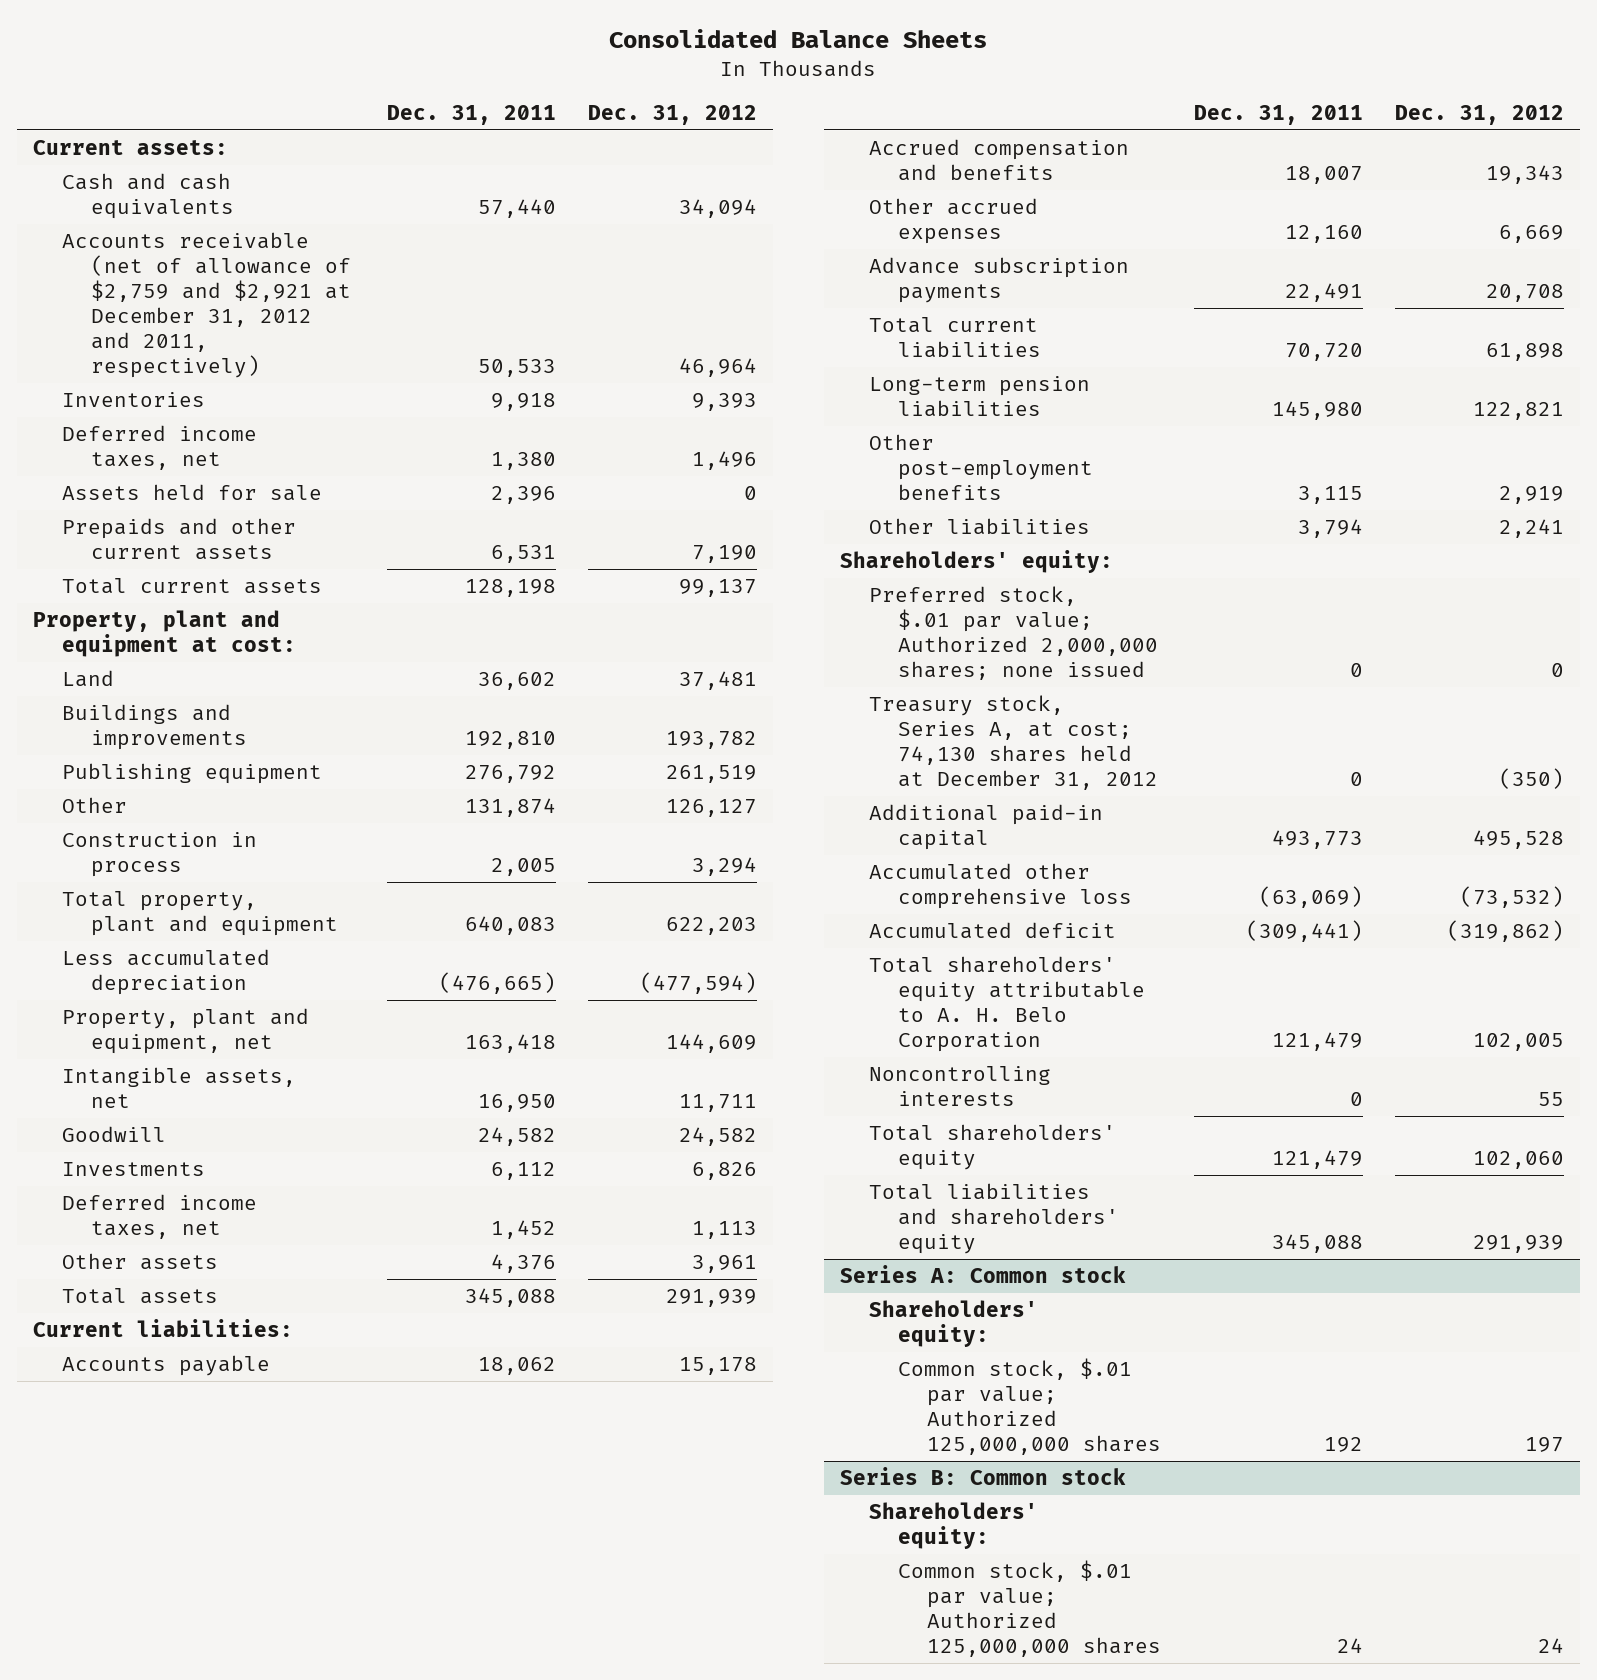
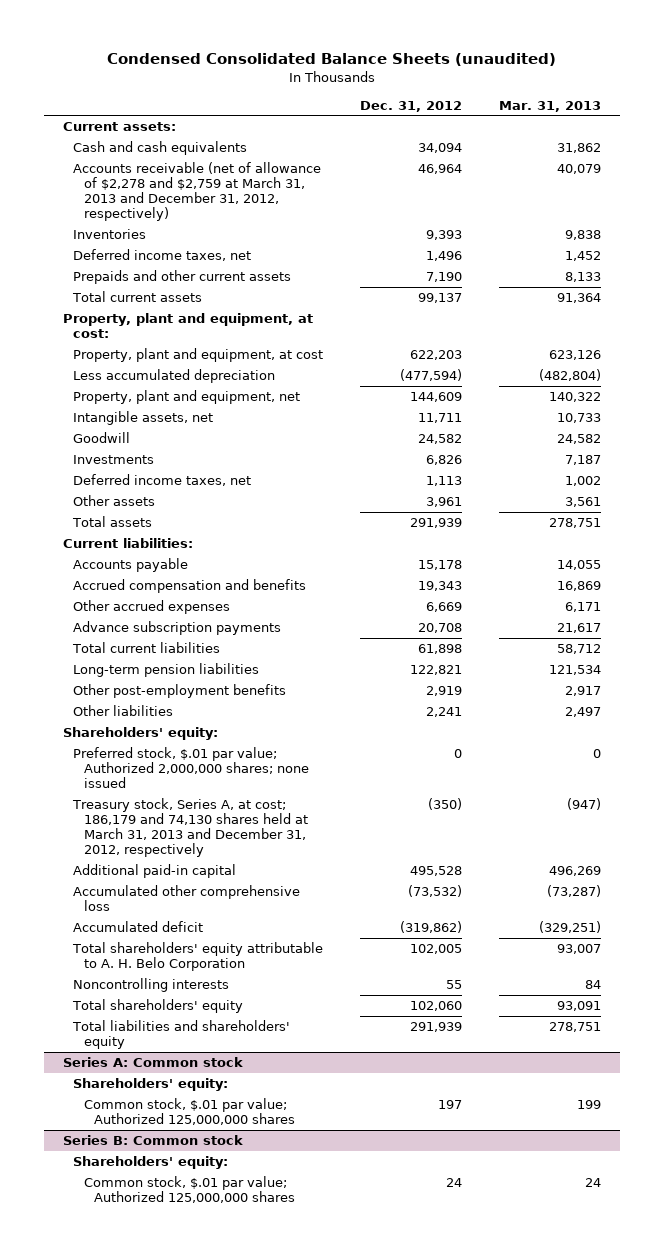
- Consolidated Balance Sheets
+ Condensed Consolidated Balance Sheets (unaudited)
- | Dec. 31, 2011 | Dec. 31, 2012
+ | Dec. 31, 2012 | Mar. 31, 2013
- Accounts receivable (net of allowance of $2,759 and $2,921 at December 31, 2012 and 2011, respectively) | 50,533 | 46,964
+ Accounts receivable (net of allowance of $2,278 and $2,759 at March 31, 2013 and December 31, 2012, respectively) | 46,964 | 40,079
- Assets held for sale | 2,396 | 0
- Property, plant and equipment at cost:
- Land | 36,602 | 37,481
- Buildings and improvements | 192,810 | 193,782
- Publishing equipment | 276,792 | 261,519
- Other | 131,874 | 126,127
- Construction in process | 2,005 | 3,294
- Total property, plant and equipment | 640,083 | 622,203
+ Property, plant and equipment, at cost:
+ Property, plant and equipment, at cost | 622,203 | 623,126
- Treasury stock, Series A, at cost; 74,130 shares held at December 31, 2012 | 0 | (350)
+ Treasury stock, Series A, at cost; 186,179 and 74,130 shares held at March 31, 2013 and December 31, 2012, respectively | (350) | (947)

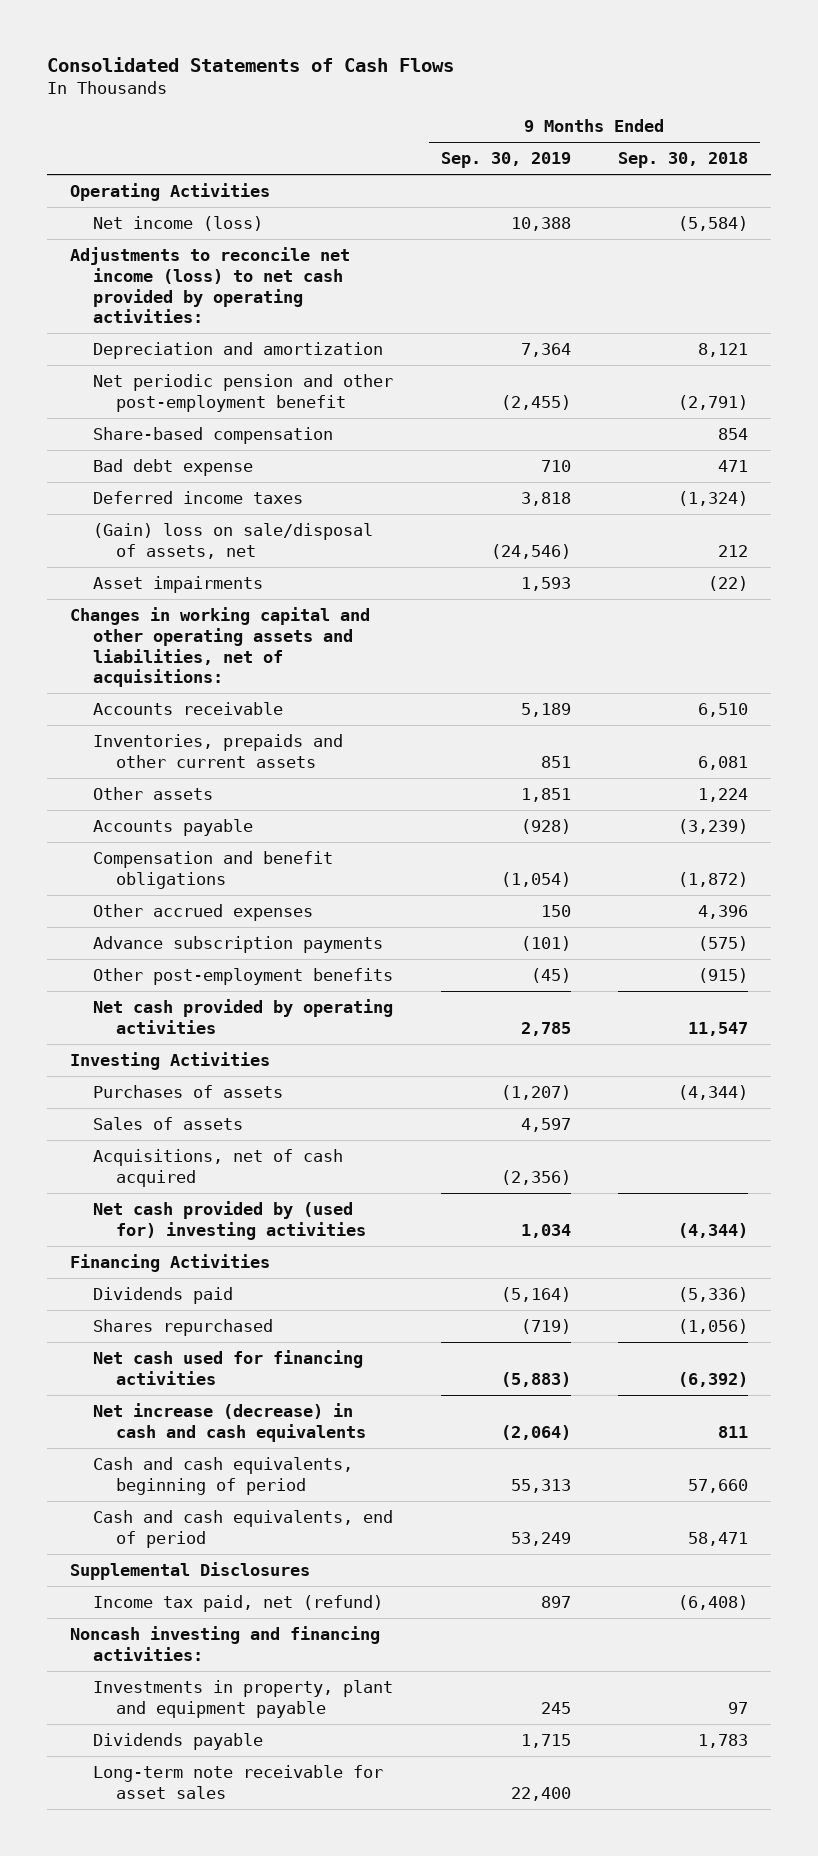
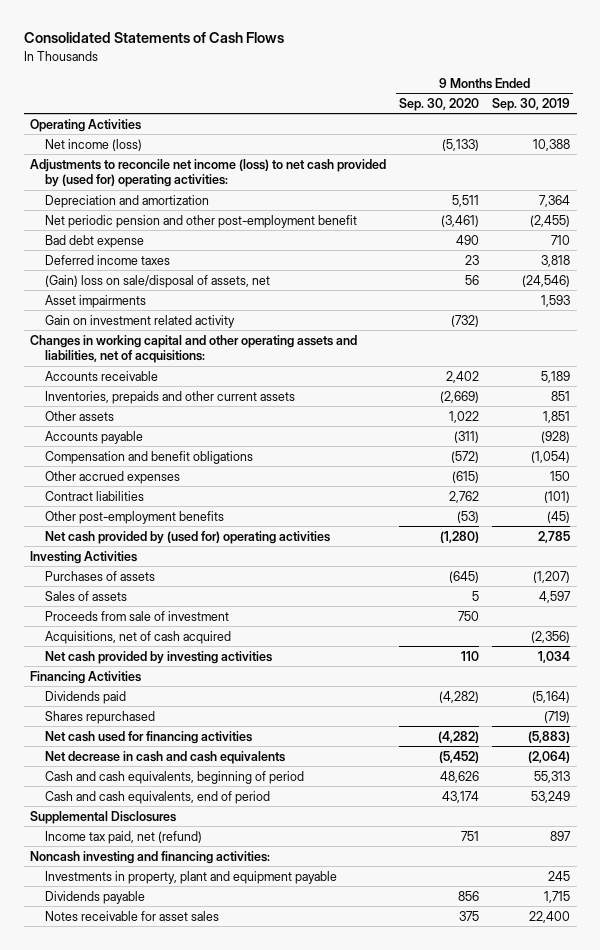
- | 9 Months Ended Sep. 30, 2019 | 9 Months Ended Sep. 30, 2018
+ | 9 Months Ended Sep. 30, 2020 | 9 Months Ended Sep. 30, 2019
- Adjustments to reconcile net income (loss) to net cash provided by operating activities:
+ Adjustments to reconcile net income (loss) to net cash provided by (used for) operating activities:
- Share-based compensation | | 854
+ Gain on investment related activity | (732) |
- Advance subscription payments | (101) | (575)
+ Contract liabilities | 2,762 | (101)
- Net cash provided by operating activities | 2,785 | 11,547
+ Net cash provided by (used for) operating activities | (1,280) | 2,785
+ Proceeds from sale of investment | 750 |
- Net cash provided by (used for) investing activities | 1,034 | (4,344)
+ Net cash provided by investing activities | 110 | 1,034
- Net increase (decrease) in cash and cash equivalents | (2,064) | 811
+ Net decrease in cash and cash equivalents | (5,452) | (2,064)
- Long-term note receivable for asset sales | 22,400 |
+ Notes receivable for asset sales | 375 | 22,400

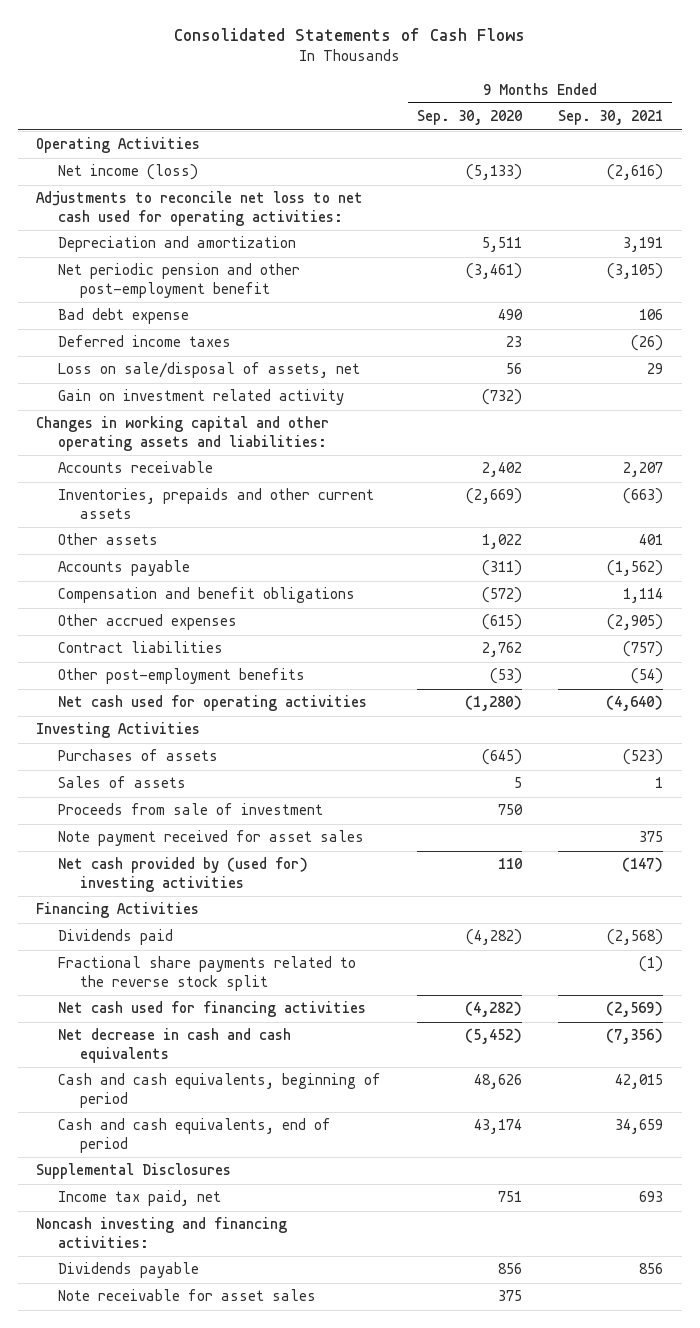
- | 9 Months Ended Sep. 30, 2020 | 9 Months Ended Sep. 30, 2019
+ | 9 Months Ended Sep. 30, 2020 | 9 Months Ended Sep. 30, 2021
- Adjustments to reconcile net income (loss) to net cash provided by (used for) operating activities:
+ Adjustments to reconcile net loss to net cash used for operating activities:
- (Gain) loss on sale/disposal of assets, net | 56 | (24,546)
- Asset impairments | | 1,593
+ Loss on sale/disposal of assets, net | 56 | 29
- Changes in working capital and other operating assets and liabilities, net of acquisitions:
+ Changes in working capital and other operating assets and liabilities:
- Net cash provided by (used for) operating activities | (1,280) | 2,785
+ Net cash used for operating activities | (1,280) | (4,640)
- Acquisitions, net of cash acquired | | (2,356)
- Net cash provided by investing activities | 110 | 1,034
+ Note payment received for asset sales | | 375
+ Net cash provided by (used for) investing activities | 110 | (147)
- Shares repurchased | | (719)
+ Fractional share payments related to the reverse stock split | | (1)
- Income tax paid, net (refund) | 751 | 897
+ Income tax paid, net | 751 | 693
- Investments in property, plant and equipment payable | | 245
- Notes receivable for asset sales | 375 | 22,400
+ Note receivable for asset sales | 375 |

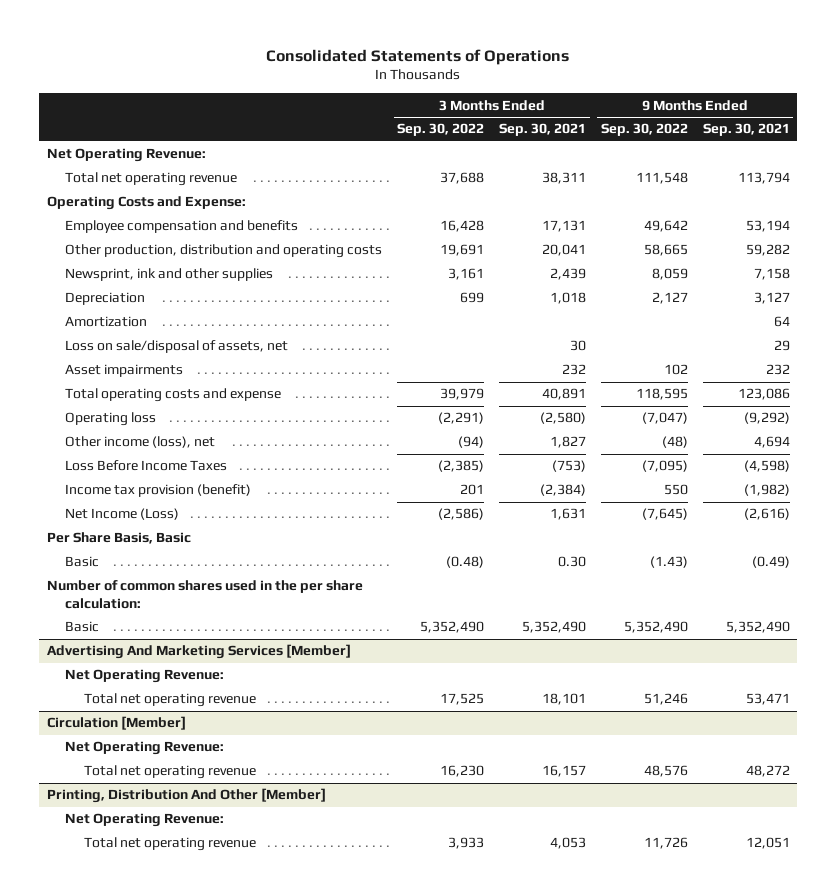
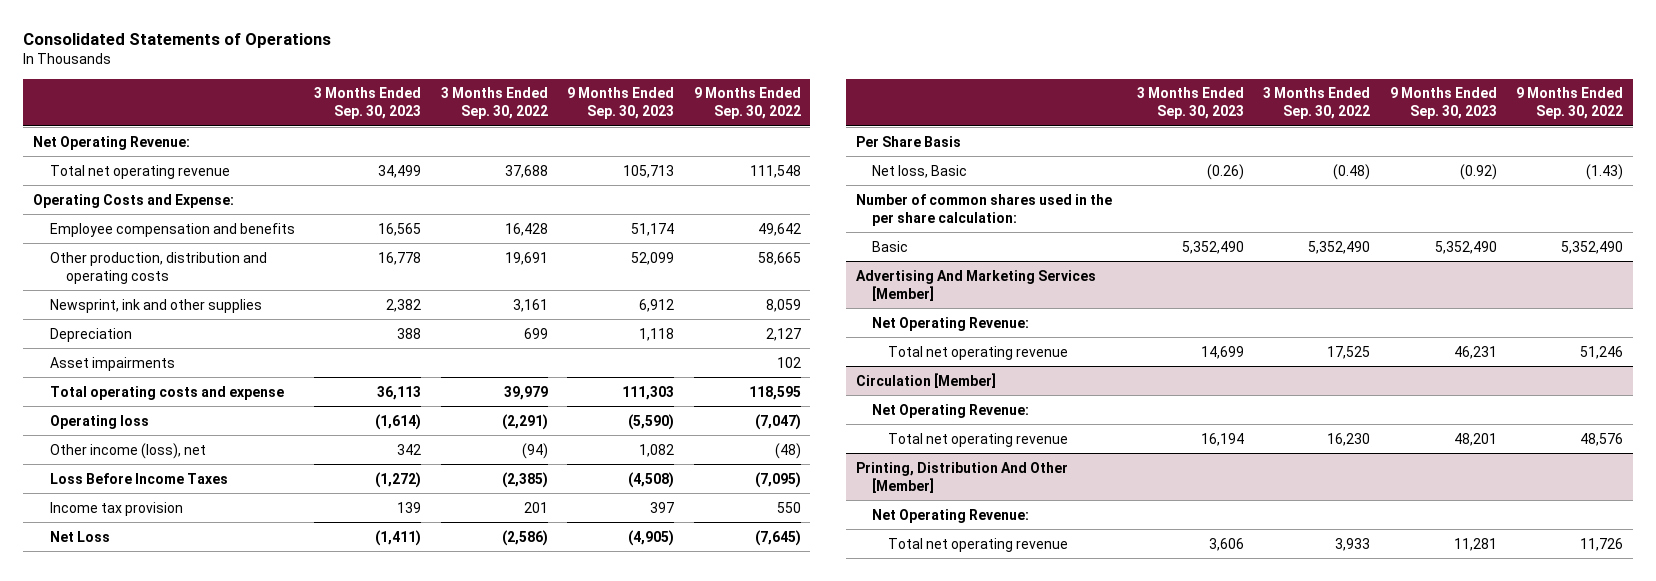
- | 3 Months Ended Sep. 30, 2022 | 3 Months Ended Sep. 30, 2021 | 9 Months Ended Sep. 30, 2022 | 9 Months Ended Sep. 30, 2021
+ | 3 Months Ended Sep. 30, 2023 | 3 Months Ended Sep. 30, 2022 | 9 Months Ended Sep. 30, 2023 | 9 Months Ended Sep. 30, 2022
- Amortization | | | | 64
- Loss on sale/disposal of assets, net | | 30 | | 29
- Income tax provision (benefit) | 201 | (2,384) | 550 | (1,982)
- Net Income (Loss) | (2,586) | 1,631 | (7,645) | (2,616)
- Per Share Basis, Basic
- Basic | (0.48) | 0.30 | (1.43) | (0.49)
+ Income tax provision | 139 | 201 | 397 | 550
+ Net Loss | (1,411) | (2,586) | (4,905) | (7,645)
+ Per Share Basis
+ Net loss, Basic | (0.26) | (0.48) | (0.92) | (1.43)

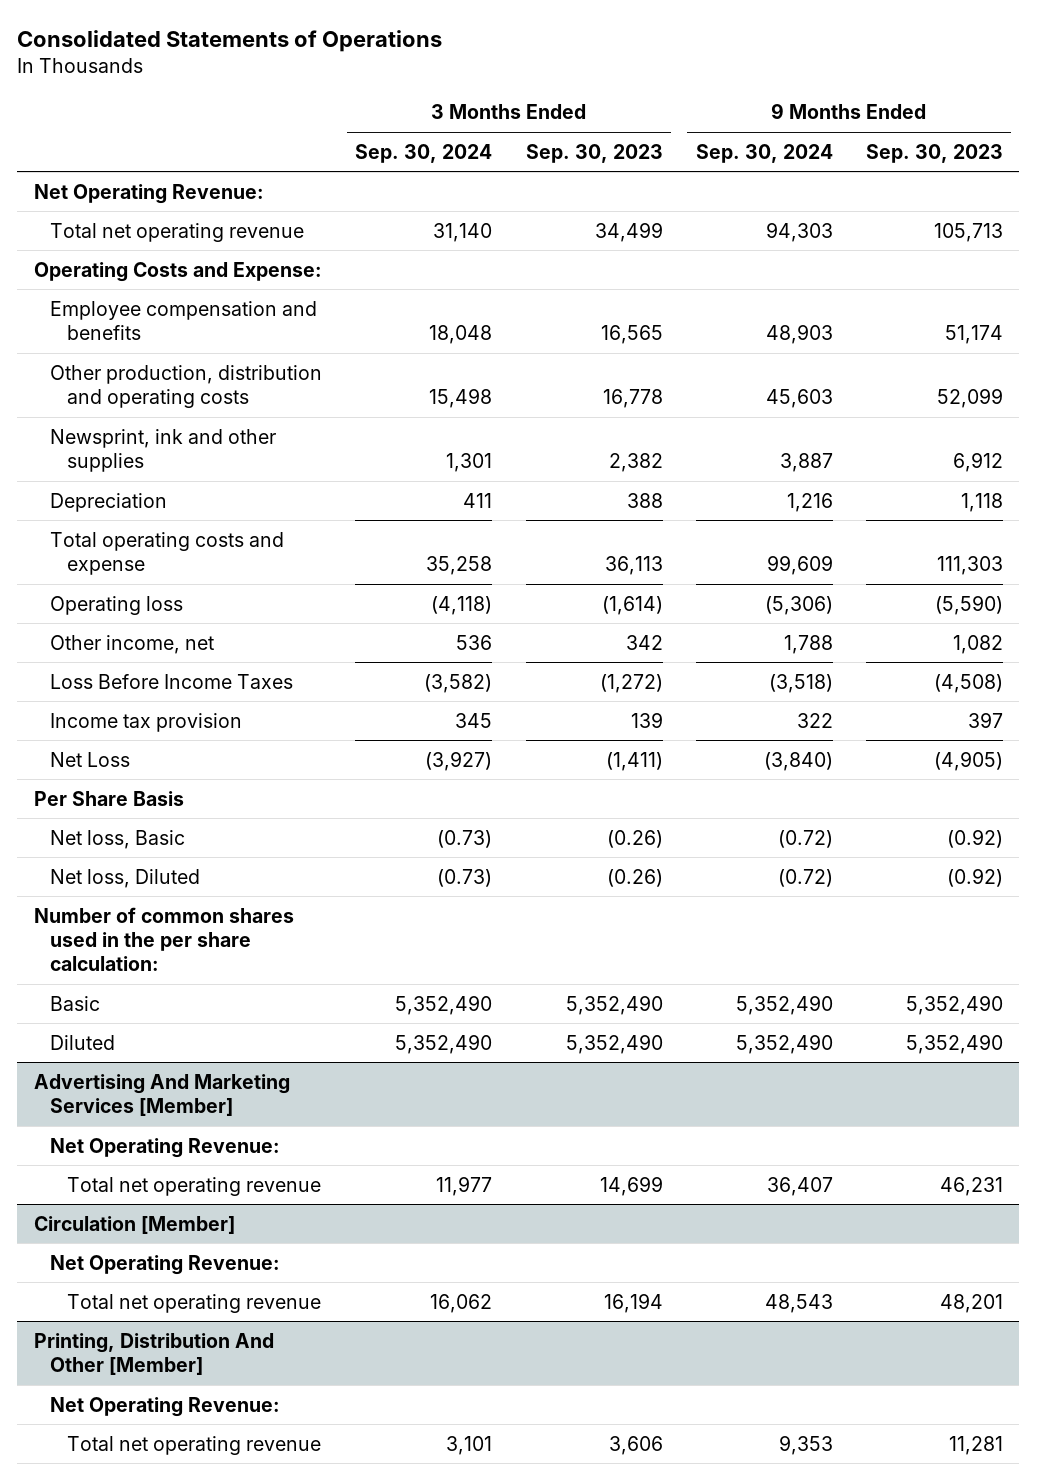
- | 3 Months Ended Sep. 30, 2023 | 3 Months Ended Sep. 30, 2022 | 9 Months Ended Sep. 30, 2023 | 9 Months Ended Sep. 30, 2022
+ | 3 Months Ended Sep. 30, 2024 | 3 Months Ended Sep. 30, 2023 | 9 Months Ended Sep. 30, 2024 | 9 Months Ended Sep. 30, 2023
- Asset impairments | | | | 102
- Other income (loss), net | 342 | (94) | 1,082 | (48)
+ Other income, net | 536 | 342 | 1,788 | 1,082
+ Net loss, Diluted | (0.73) | (0.26) | (0.72) | (0.92)
+ Diluted | 5,352,490 | 5,352,490 | 5,352,490 | 5,352,490

